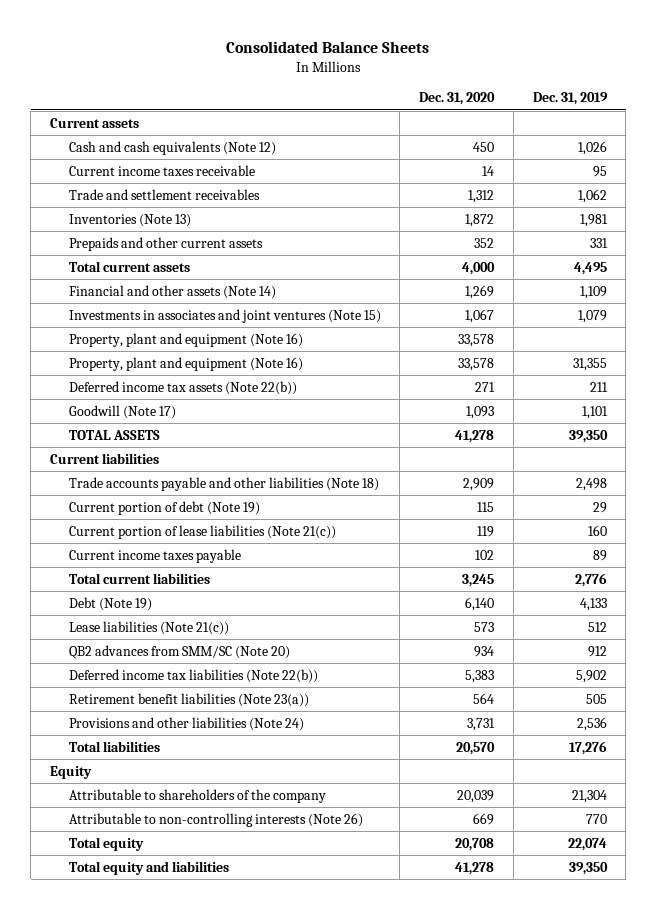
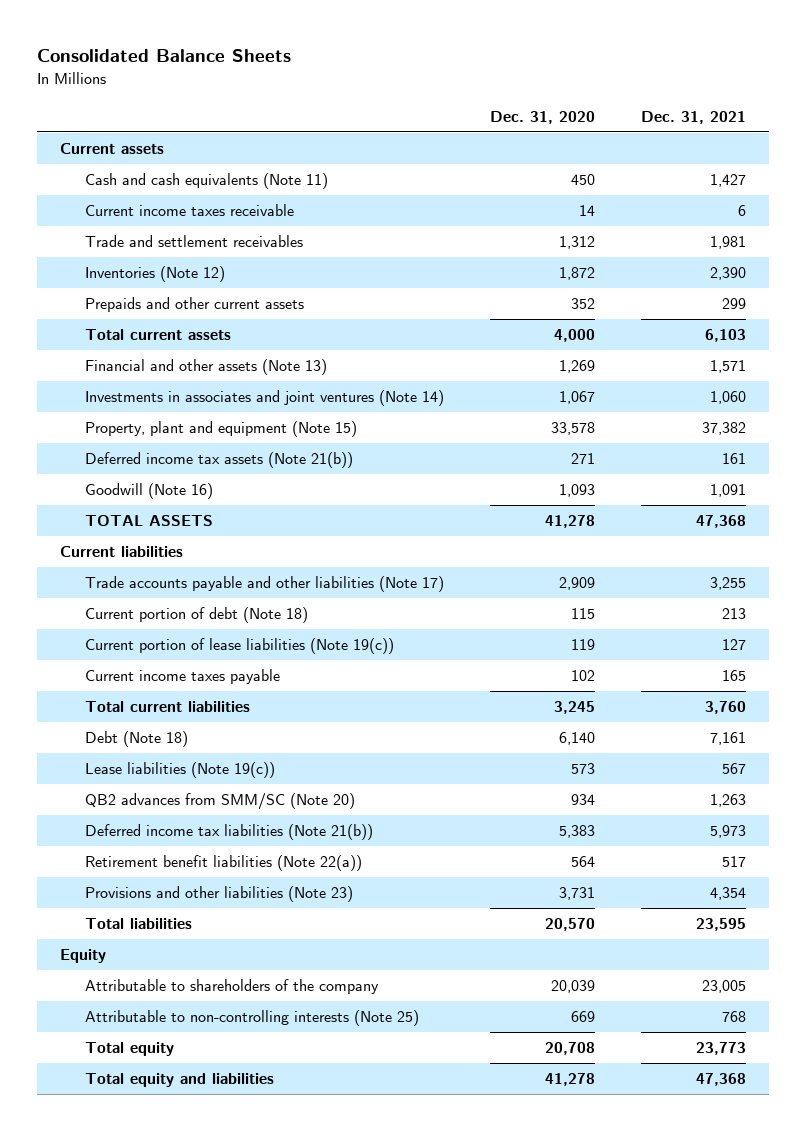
- | Dec. 31, 2020 | Dec. 31, 2019
+ | Dec. 31, 2020 | Dec. 31, 2021
- Cash and cash equivalents (Note 12) | 450 | 1,026
+ Cash and cash equivalents (Note 11) | 450 | 1,427
- Inventories (Note 13) | 1,872 | 1,981
+ Inventories (Note 12) | 1,872 | 2,390
- Financial and other assets (Note 14) | 1,269 | 1,109
- Investments in associates and joint ventures (Note 15) | 1,067 | 1,079
- Property, plant and equipment (Note 16) | 33,578 |
- Property, plant and equipment (Note 16) | 33,578 | 31,355
- Deferred income tax assets (Note 22(b)) | 271 | 211
- Goodwill (Note 17) | 1,093 | 1,101
+ Financial and other assets (Note 13) | 1,269 | 1,571
+ Investments in associates and joint ventures (Note 14) | 1,067 | 1,060
+ Property, plant and equipment (Note 15) | 33,578 | 37,382
+ Deferred income tax assets (Note 21(b)) | 271 | 161
+ Goodwill (Note 16) | 1,093 | 1,091
- Trade accounts payable and other liabilities (Note 18) | 2,909 | 2,498
- Current portion of debt (Note 19) | 115 | 29
- Current portion of lease liabilities (Note 21(c)) | 119 | 160
+ Trade accounts payable and other liabilities (Note 17) | 2,909 | 3,255
+ Current portion of debt (Note 18) | 115 | 213
+ Current portion of lease liabilities (Note 19(c)) | 119 | 127
- Debt (Note 19) | 6,140 | 4,133
- Lease liabilities (Note 21(c)) | 573 | 512
+ Debt (Note 18) | 6,140 | 7,161
+ Lease liabilities (Note 19(c)) | 573 | 567
- Deferred income tax liabilities (Note 22(b)) | 5,383 | 5,902
- Retirement benefit liabilities (Note 23(a)) | 564 | 505
- Provisions and other liabilities (Note 24) | 3,731 | 2,536
+ Deferred income tax liabilities (Note 21(b)) | 5,383 | 5,973
+ Retirement benefit liabilities (Note 22(a)) | 564 | 517
+ Provisions and other liabilities (Note 23) | 3,731 | 4,354
- Attributable to non-controlling interests (Note 26) | 669 | 770
+ Attributable to non-controlling interests (Note 25) | 669 | 768

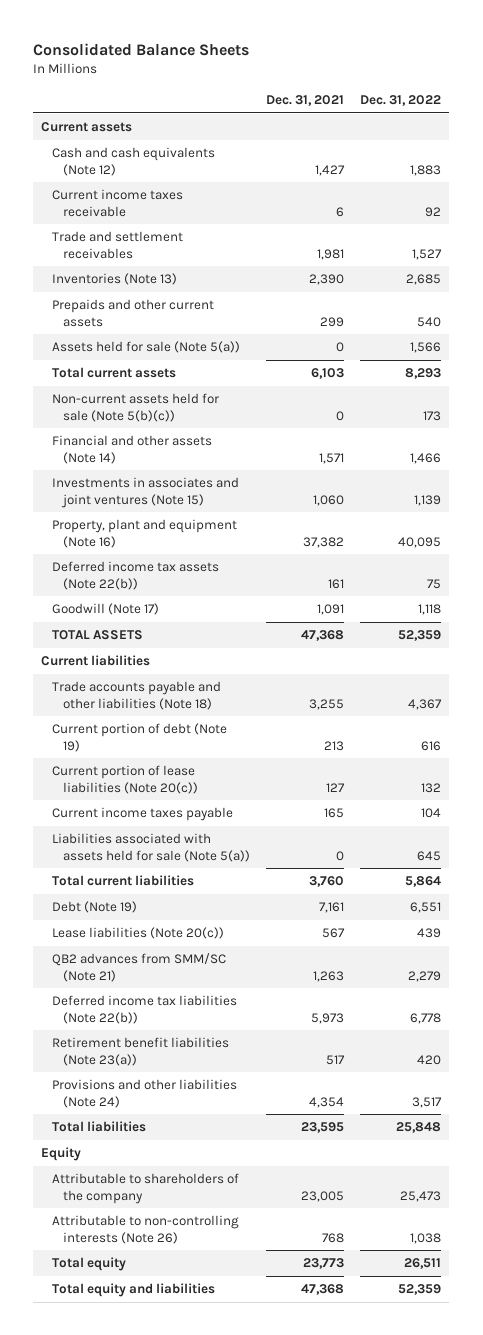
- | Dec. 31, 2020 | Dec. 31, 2021
+ | Dec. 31, 2021 | Dec. 31, 2022
- Cash and cash equivalents (Note 11) | 450 | 1,427
+ Cash and cash equivalents (Note 12) | 1,427 | 1,883
- Inventories (Note 12) | 1,872 | 2,390
+ Inventories (Note 13) | 2,390 | 2,685
+ Assets held for sale (Note 5(a)) | 0 | 1,566
- Financial and other assets (Note 13) | 1,269 | 1,571
- Investments in associates and joint ventures (Note 14) | 1,067 | 1,060
- Property, plant and equipment (Note 15) | 33,578 | 37,382
- Deferred income tax assets (Note 21(b)) | 271 | 161
- Goodwill (Note 16) | 1,093 | 1,091
+ Non-current assets held for sale (Note 5(b)(c)) | 0 | 173
+ Financial and other assets (Note 14) | 1,571 | 1,466
+ Investments in associates and joint ventures (Note 15) | 1,060 | 1,139
+ Property, plant and equipment (Note 16) | 37,382 | 40,095
+ Deferred income tax assets (Note 22(b)) | 161 | 75
+ Goodwill (Note 17) | 1,091 | 1,118
- Trade accounts payable and other liabilities (Note 17) | 2,909 | 3,255
- Current portion of debt (Note 18) | 115 | 213
- Current portion of lease liabilities (Note 19(c)) | 119 | 127
+ Trade accounts payable and other liabilities (Note 18) | 3,255 | 4,367
+ Current portion of debt (Note 19) | 213 | 616
+ Current portion of lease liabilities (Note 20(c)) | 127 | 132
+ Liabilities associated with assets held for sale (Note 5(a)) | 0 | 645
- Debt (Note 18) | 6,140 | 7,161
- Lease liabilities (Note 19(c)) | 573 | 567
- QB2 advances from SMM/SC (Note 20) | 934 | 1,263
- Deferred income tax liabilities (Note 21(b)) | 5,383 | 5,973
- Retirement benefit liabilities (Note 22(a)) | 564 | 517
- Provisions and other liabilities (Note 23) | 3,731 | 4,354
+ Debt (Note 19) | 7,161 | 6,551
+ Lease liabilities (Note 20(c)) | 567 | 439
+ QB2 advances from SMM/SC (Note 21) | 1,263 | 2,279
+ Deferred income tax liabilities (Note 22(b)) | 5,973 | 6,778
+ Retirement benefit liabilities (Note 23(a)) | 517 | 420
+ Provisions and other liabilities (Note 24) | 4,354 | 3,517
- Attributable to non-controlling interests (Note 25) | 669 | 768
+ Attributable to non-controlling interests (Note 26) | 768 | 1,038

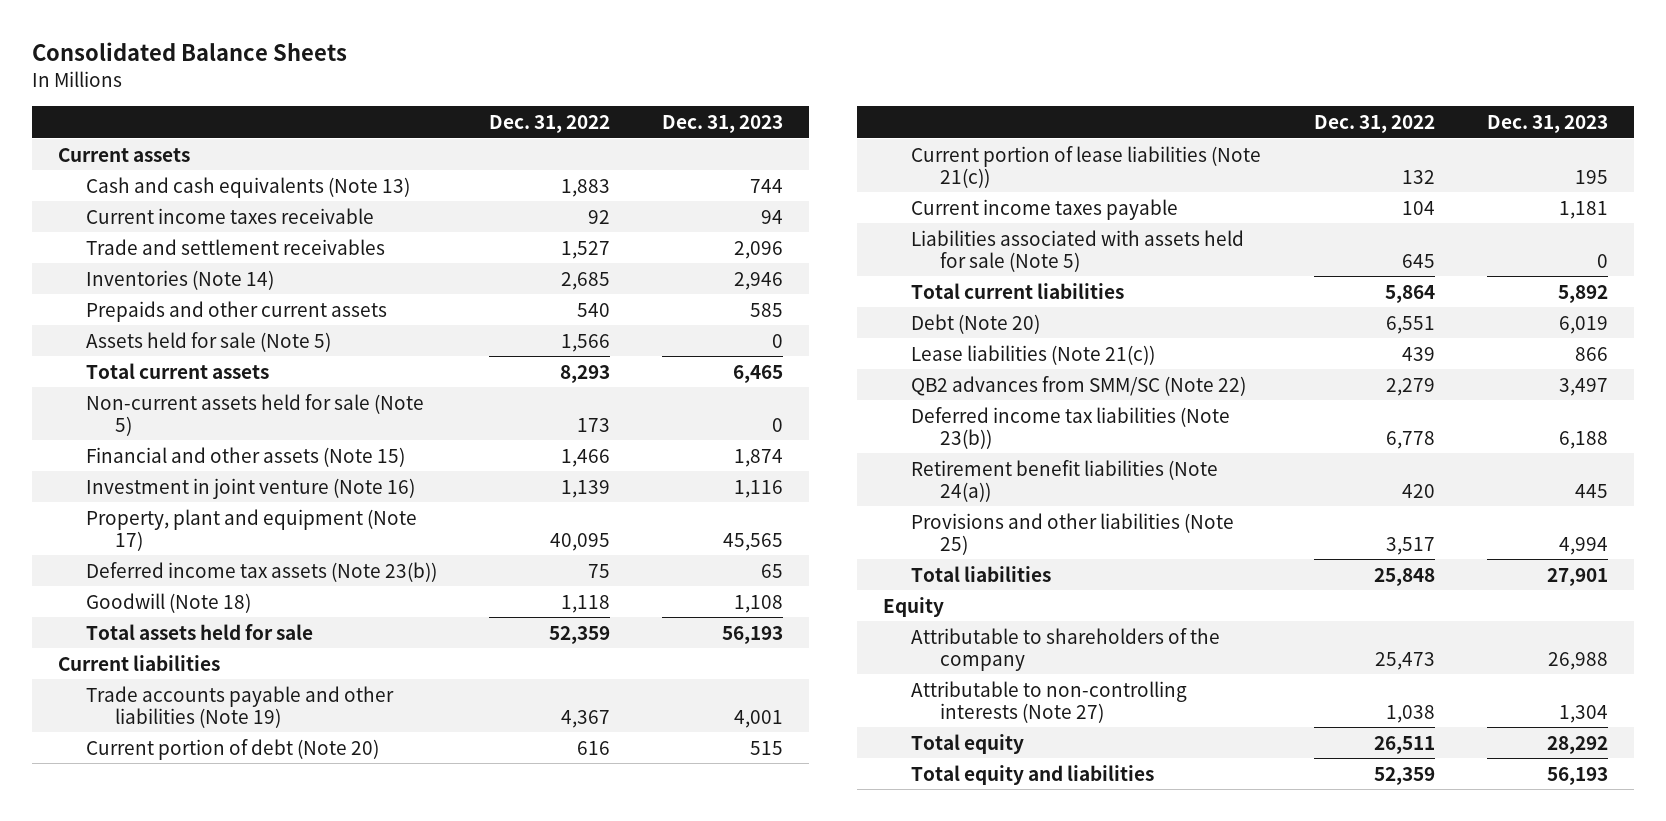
- | Dec. 31, 2021 | Dec. 31, 2022
+ | Dec. 31, 2022 | Dec. 31, 2023
- Cash and cash equivalents (Note 12) | 1,427 | 1,883
+ Cash and cash equivalents (Note 13) | 1,883 | 744
- Inventories (Note 13) | 2,390 | 2,685
+ Inventories (Note 14) | 2,685 | 2,946
- Assets held for sale (Note 5(a)) | 0 | 1,566
+ Assets held for sale (Note 5) | 1,566 | 0
- Non-current assets held for sale (Note 5(b)(c)) | 0 | 173
- Financial and other assets (Note 14) | 1,571 | 1,466
- Investments in associates and joint ventures (Note 15) | 1,060 | 1,139
- Property, plant and equipment (Note 16) | 37,382 | 40,095
- Deferred income tax assets (Note 22(b)) | 161 | 75
- Goodwill (Note 17) | 1,091 | 1,118
- TOTAL ASSETS | 47,368 | 52,359
+ Non-current assets held for sale (Note 5) | 173 | 0
+ Financial and other assets (Note 15) | 1,466 | 1,874
+ Investment in joint venture (Note 16) | 1,139 | 1,116
+ Property, plant and equipment (Note 17) | 40,095 | 45,565
+ Deferred income tax assets (Note 23(b)) | 75 | 65
+ Goodwill (Note 18) | 1,118 | 1,108
+ Total assets held for sale | 52,359 | 56,193
- Trade accounts payable and other liabilities (Note 18) | 3,255 | 4,367
- Current portion of debt (Note 19) | 213 | 616
- Current portion of lease liabilities (Note 20(c)) | 127 | 132
+ Trade accounts payable and other liabilities (Note 19) | 4,367 | 4,001
+ Current portion of debt (Note 20) | 616 | 515
+ Current portion of lease liabilities (Note 21(c)) | 132 | 195
- Liabilities associated with assets held for sale (Note 5(a)) | 0 | 645
+ Liabilities associated with assets held for sale (Note 5) | 645 | 0
- Debt (Note 19) | 7,161 | 6,551
- Lease liabilities (Note 20(c)) | 567 | 439
- QB2 advances from SMM/SC (Note 21) | 1,263 | 2,279
- Deferred income tax liabilities (Note 22(b)) | 5,973 | 6,778
- Retirement benefit liabilities (Note 23(a)) | 517 | 420
- Provisions and other liabilities (Note 24) | 4,354 | 3,517
+ Debt (Note 20) | 6,551 | 6,019
+ Lease liabilities (Note 21(c)) | 439 | 866
+ QB2 advances from SMM/SC (Note 22) | 2,279 | 3,497
+ Deferred income tax liabilities (Note 23(b)) | 6,778 | 6,188
+ Retirement benefit liabilities (Note 24(a)) | 420 | 445
+ Provisions and other liabilities (Note 25) | 3,517 | 4,994
- Attributable to non-controlling interests (Note 26) | 768 | 1,038
+ Attributable to non-controlling interests (Note 27) | 1,038 | 1,304

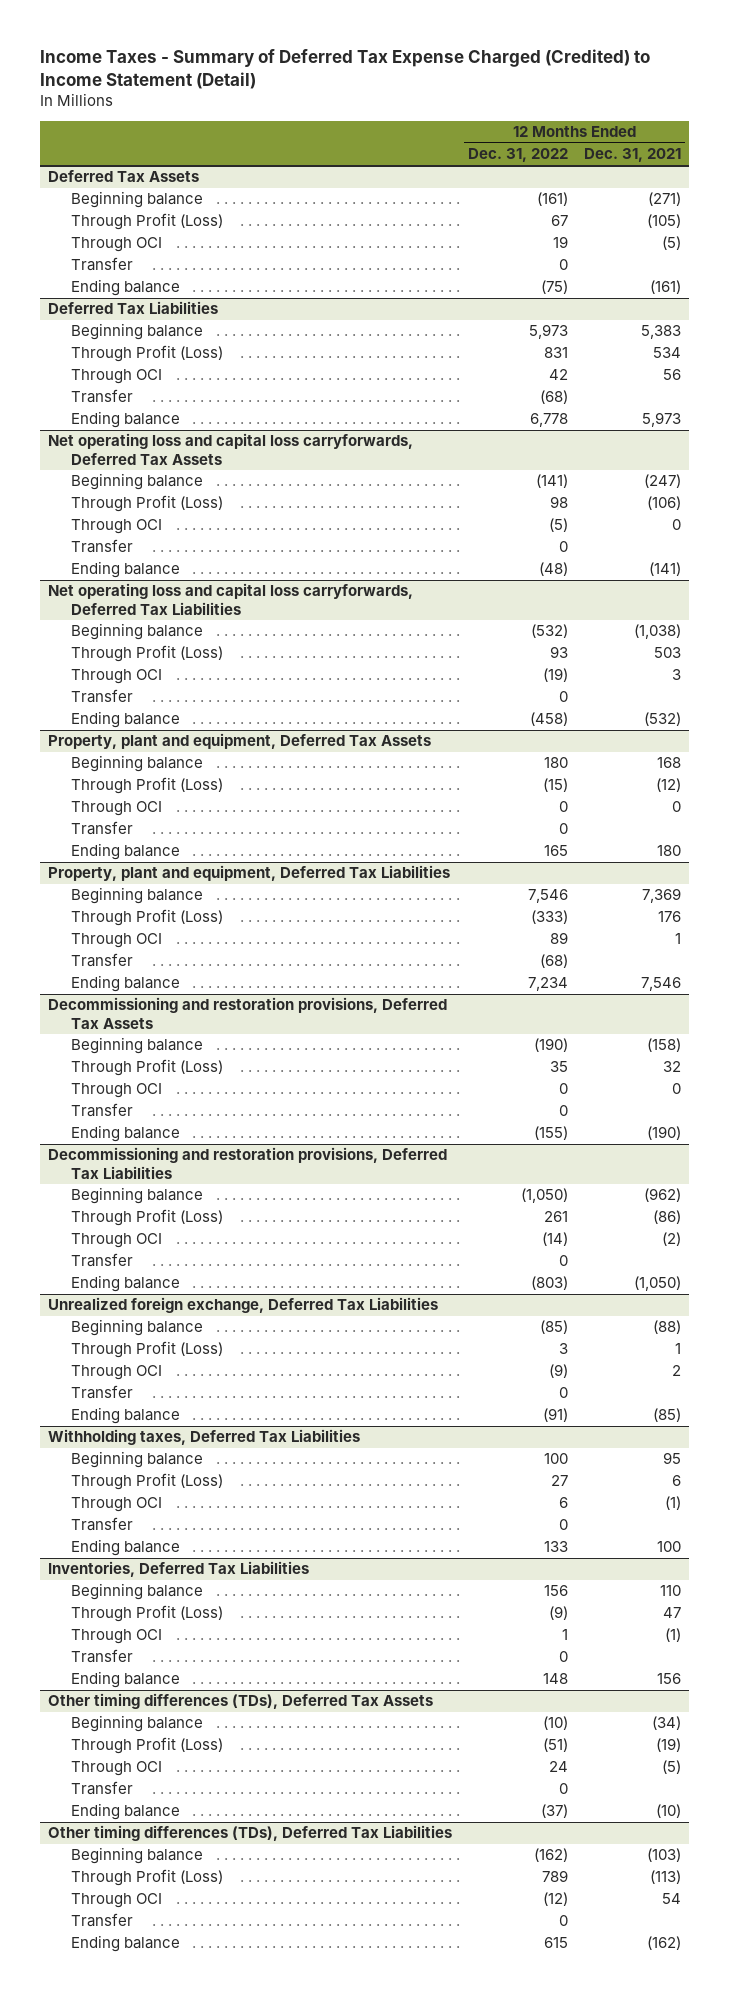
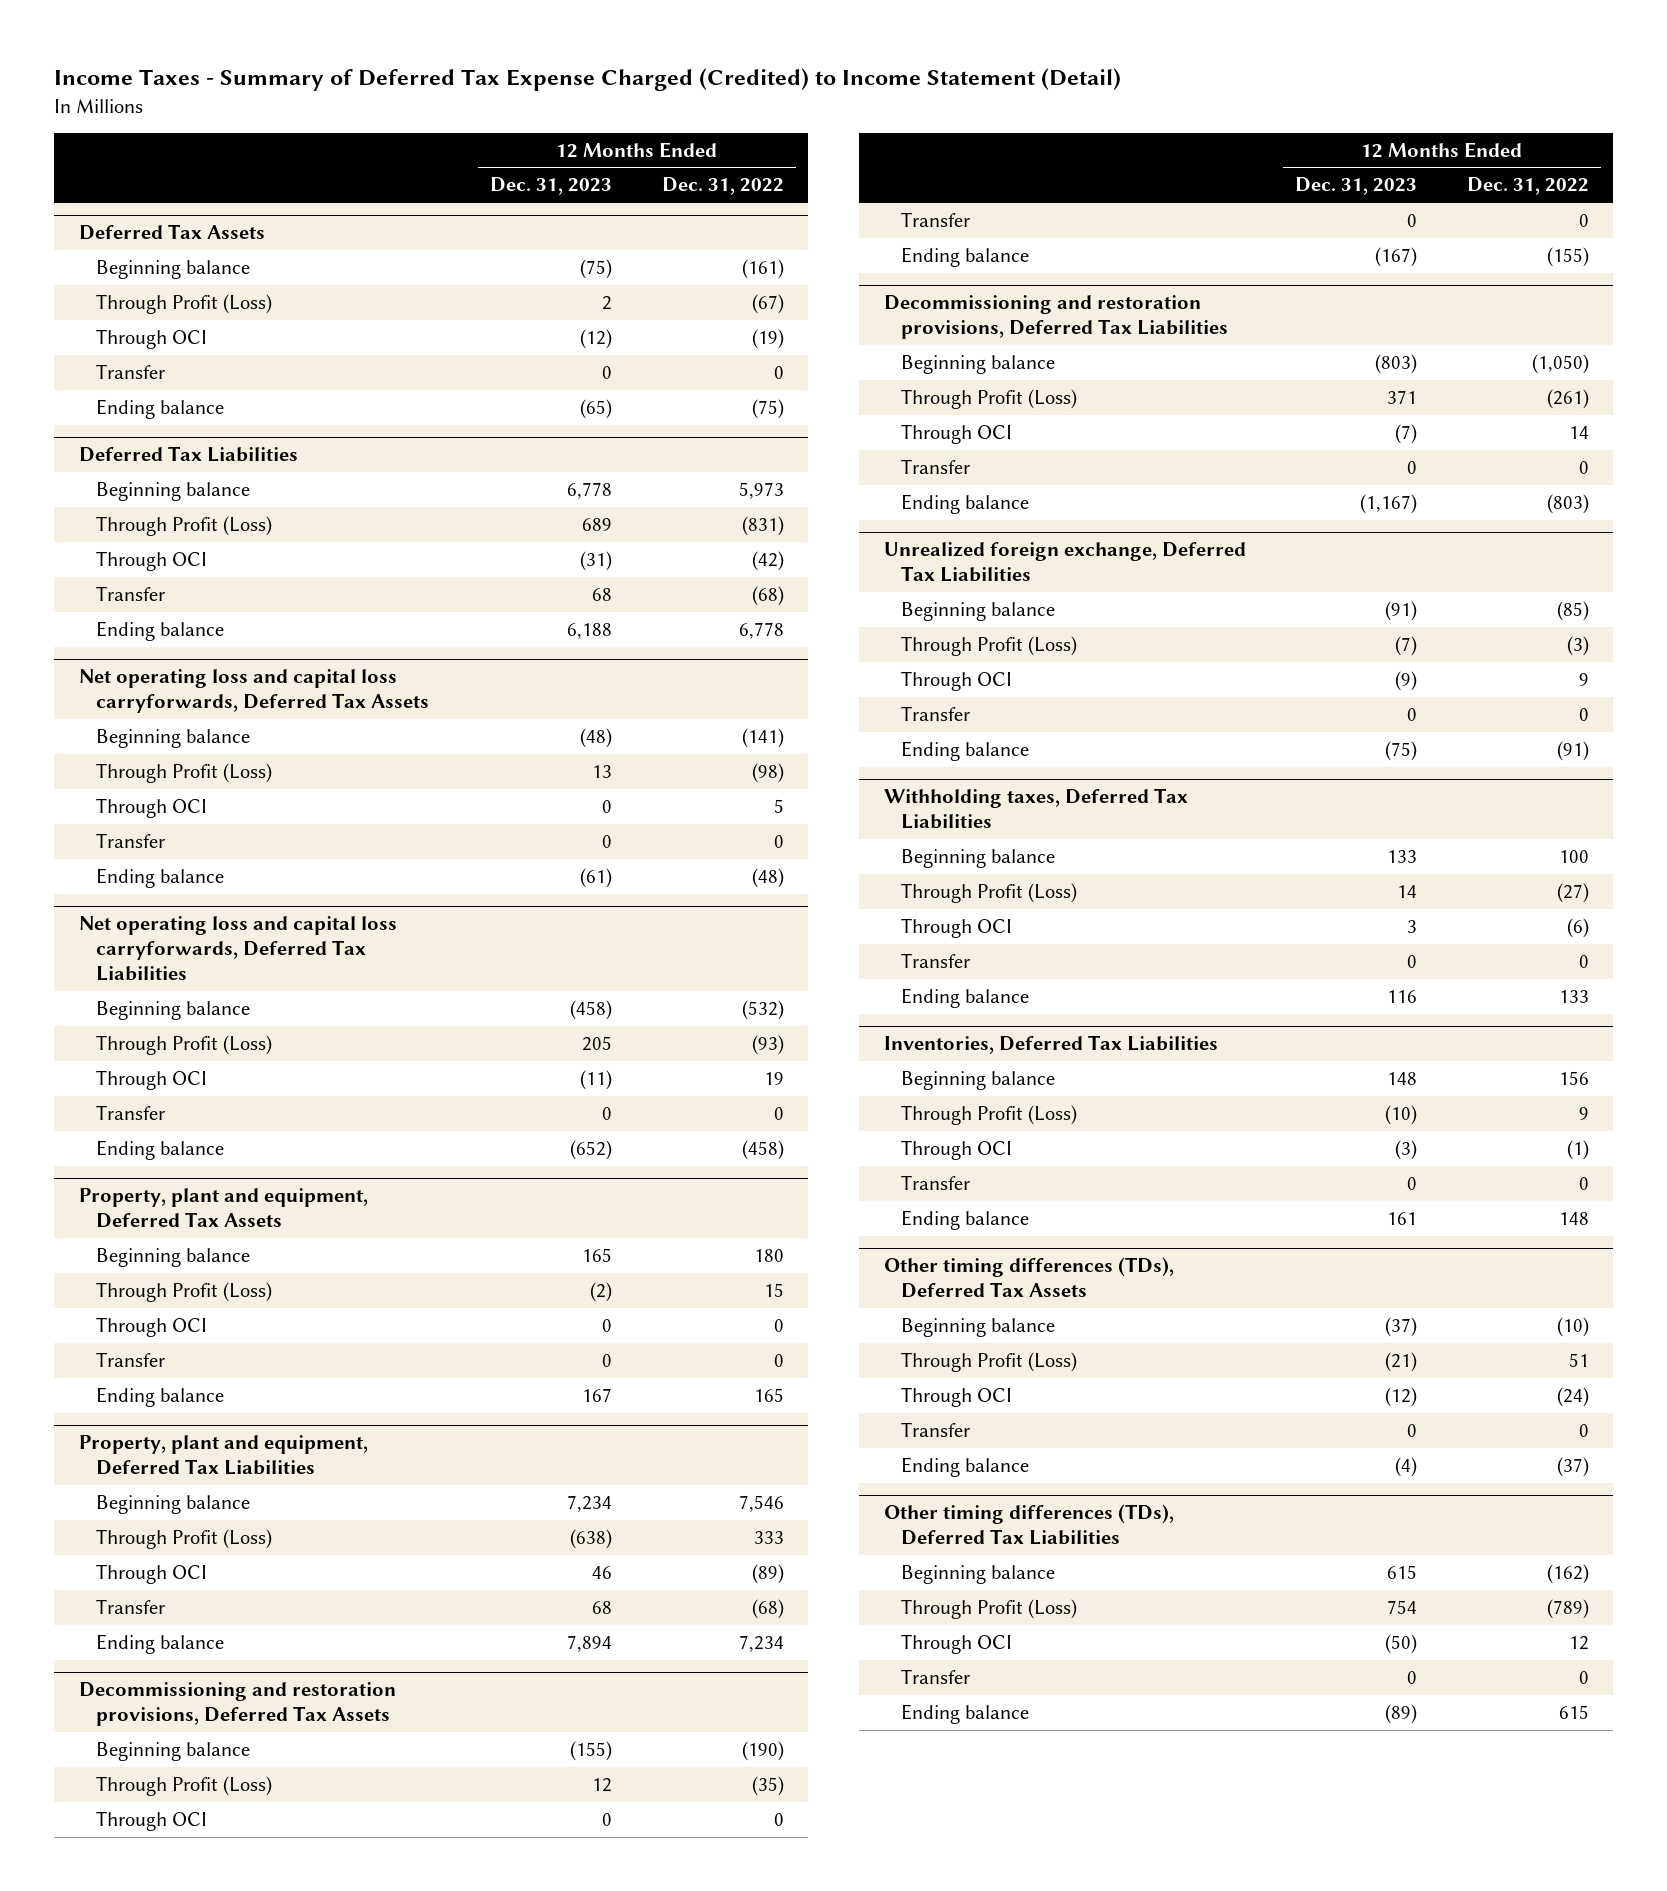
- | 12 Months Ended Dec. 31, 2022 | 12 Months Ended Dec. 31, 2021
+ | 12 Months Ended Dec. 31, 2023 | 12 Months Ended Dec. 31, 2022
@ Deferred Tax Assets
- Through Profit (Loss) | 67 | (105)
- Through OCI | 19 | (5)
+ Through Profit (Loss) | 2 | (67)
+ Through OCI | (12) | (19)
@ Deferred Tax Liabilities
- Through Profit (Loss) | 831 | 534
- Through OCI | 42 | 56
+ Through Profit (Loss) | 689 | (831)
+ Through OCI | (31) | (42)
@ Net operating loss and capital loss carryforwards, Deferred Tax Assets
- Through Profit (Loss) | 98 | (106)
- Through OCI | (5) | 0
+ Through Profit (Loss) | 13 | (98)
+ Through OCI | 0 | 5
@ Net operating loss and capital loss carryforwards, Deferred Tax Liabilities
- Through Profit (Loss) | 93 | 503
- Through OCI | (19) | 3
+ Through Profit (Loss) | 205 | (93)
+ Through OCI | (11) | 19
@ Property, plant and equipment, Deferred Tax Assets
- Through Profit (Loss) | (15) | (12)
+ Through Profit (Loss) | (2) | 15
@ Property, plant and equipment, Deferred Tax Liabilities
- Through Profit (Loss) | (333) | 176
- Through OCI | 89 | 1
+ Through Profit (Loss) | (638) | 333
+ Through OCI | 46 | (89)
@ Decommissioning and restoration provisions, Deferred Tax Assets
- Through Profit (Loss) | 35 | 32
+ Through Profit (Loss) | 12 | (35)
@ Decommissioning and restoration provisions, Deferred Tax Liabilities
- Through Profit (Loss) | 261 | (86)
- Through OCI | (14) | (2)
+ Through Profit (Loss) | 371 | (261)
+ Through OCI | (7) | 14
@ Unrealized foreign exchange, Deferred Tax Liabilities
- Through Profit (Loss) | 3 | 1
- Through OCI | (9) | 2
+ Through Profit (Loss) | (7) | (3)
+ Through OCI | (9) | 9
@ Withholding taxes, Deferred Tax Liabilities
- Through Profit (Loss) | 27 | 6
- Through OCI | 6 | (1)
+ Through Profit (Loss) | 14 | (27)
+ Through OCI | 3 | (6)
@ Inventories, Deferred Tax Liabilities
- Through Profit (Loss) | (9) | 47
- Through OCI | 1 | (1)
+ Through Profit (Loss) | (10) | 9
+ Through OCI | (3) | (1)
@ Other timing differences (TDs), Deferred Tax Assets
- Through Profit (Loss) | (51) | (19)
- Through OCI | 24 | (5)
+ Through Profit (Loss) | (21) | 51
+ Through OCI | (12) | (24)
@ Other timing differences (TDs), Deferred Tax Liabilities
- Through Profit (Loss) | 789 | (113)
- Through OCI | (12) | 54
+ Through Profit (Loss) | 754 | (789)
+ Through OCI | (50) | 12

